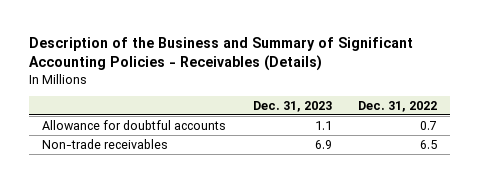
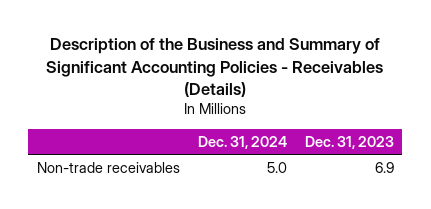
- | Dec. 31, 2023 | Dec. 31, 2022
+ | Dec. 31, 2024 | Dec. 31, 2023
- Allowance for doubtful accounts | 1.1 | 0.7

